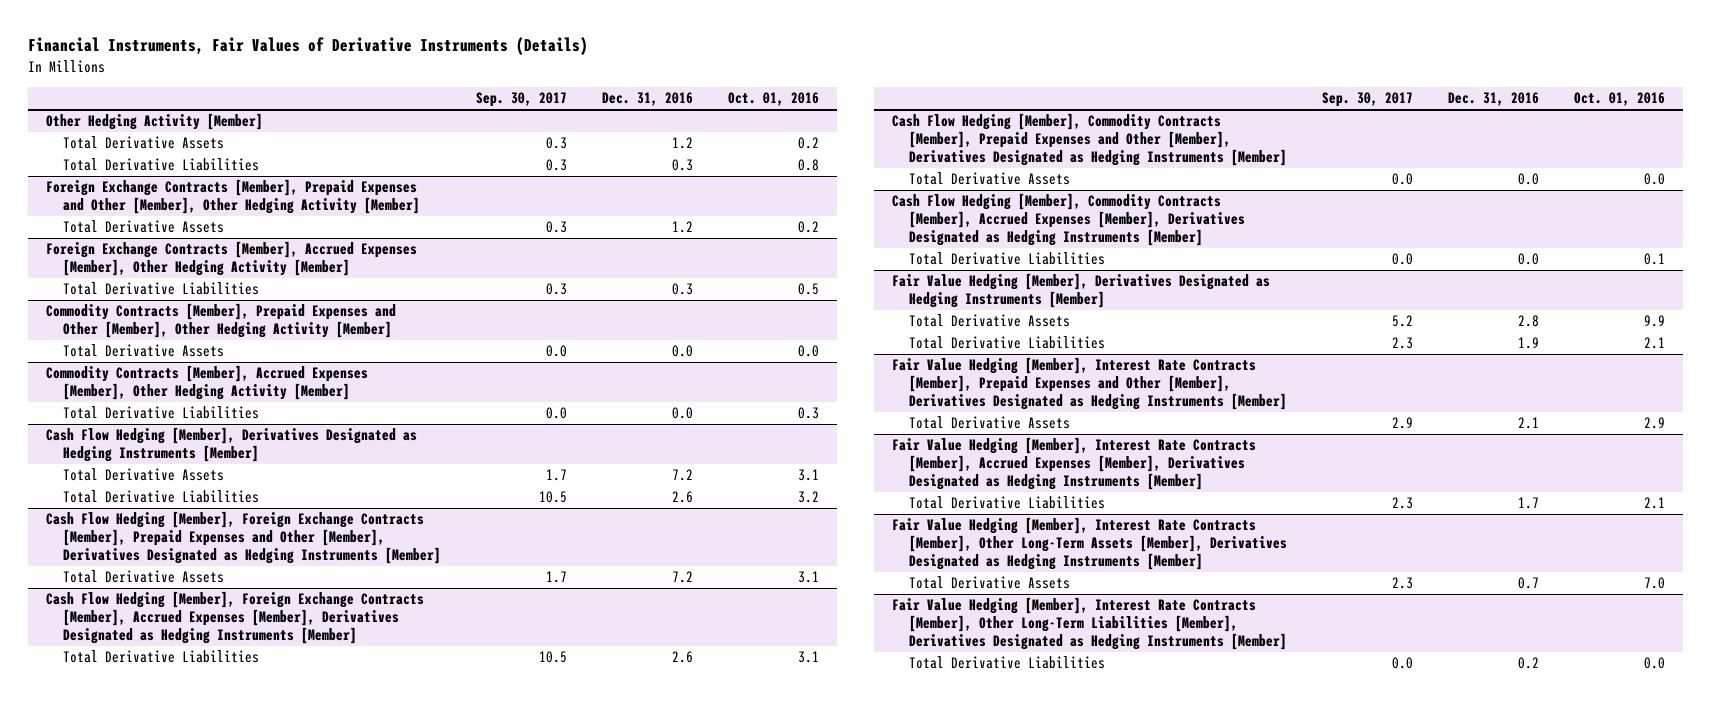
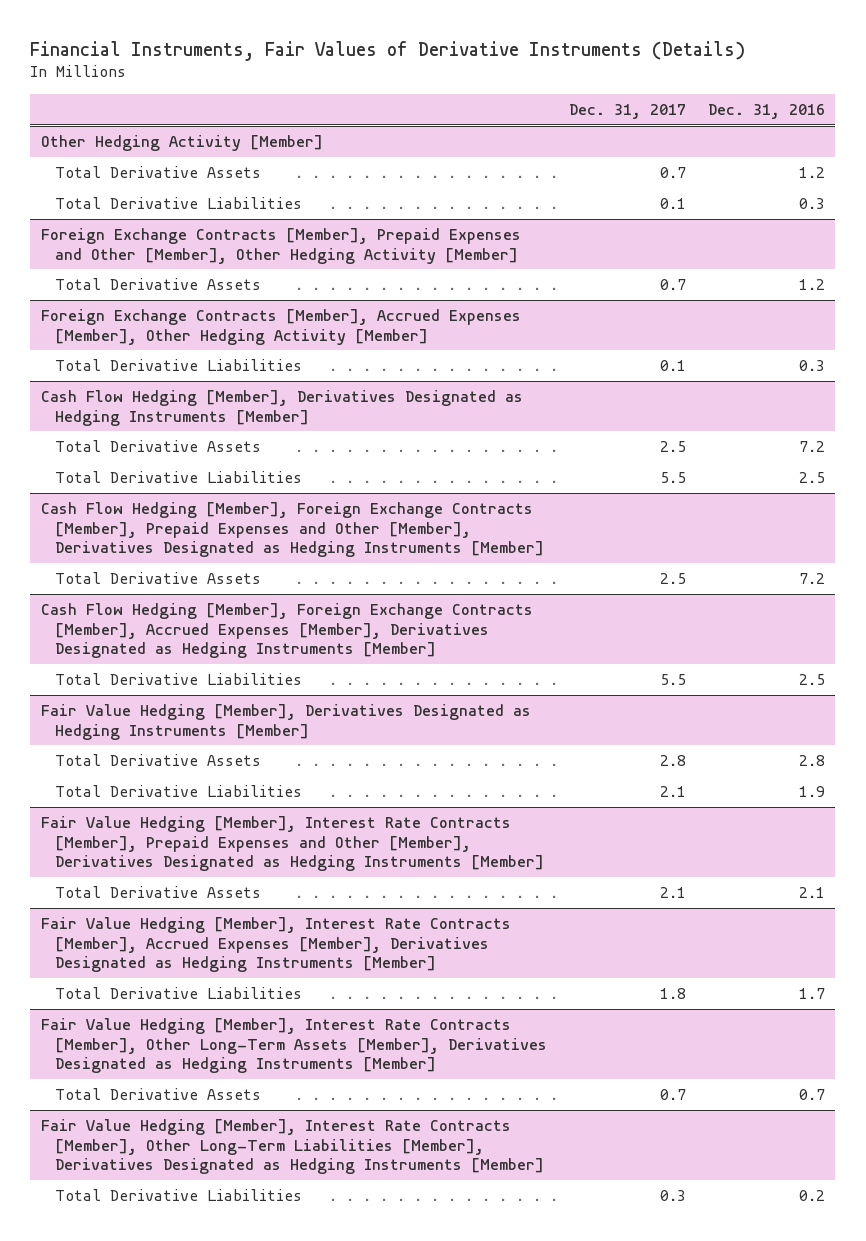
- | Sep. 30, 2017 | Dec. 31, 2016 | Oct. 01, 2016
+ | Dec. 31, 2017 | Dec. 31, 2016
- Commodity Contracts [Member], Prepaid Expenses and Other [Member], Other Hedging Activity [Member]
- Total Derivative Assets | 0.0 | 0.0 | 0.0
- Commodity Contracts [Member], Accrued Expenses [Member], Other Hedging Activity [Member]
- Total Derivative Liabilities | 0.0 | 0.0 | 0.3
@ Cash Flow Hedging [Member], Derivatives Designated as Hedging Instruments [Member]
- Total Derivative Liabilities | 10.5 | 2.6 | 3.2
+ Total Derivative Liabilities | 5.5 | 2.5
@ Cash Flow Hedging [Member], Foreign Exchange Contracts [Member], Accrued Expenses [Member], Derivatives Designated as Hedging Instruments [Member]
- Total Derivative Liabilities | 10.5 | 2.6 | 3.1
- Cash Flow Hedging [Member], Commodity Contracts [Member], Prepaid Expenses and Other [Member], Derivatives Designated as Hedging Instruments [Member]
- Total Derivative Assets | 0.0 | 0.0 | 0.0
- Cash Flow Hedging [Member], Commodity Contracts [Member], Accrued Expenses [Member], Derivatives Designated as Hedging Instruments [Member]
- Total Derivative Liabilities | 0.0 | 0.0 | 0.1
@ Cash Flow Hedging [Member], Foreign Exchange Contracts [Member], Accrued Expenses [Member], Derivatives Designated as Hedging Instruments [Member]
+ Total Derivative Liabilities | 5.5 | 2.5

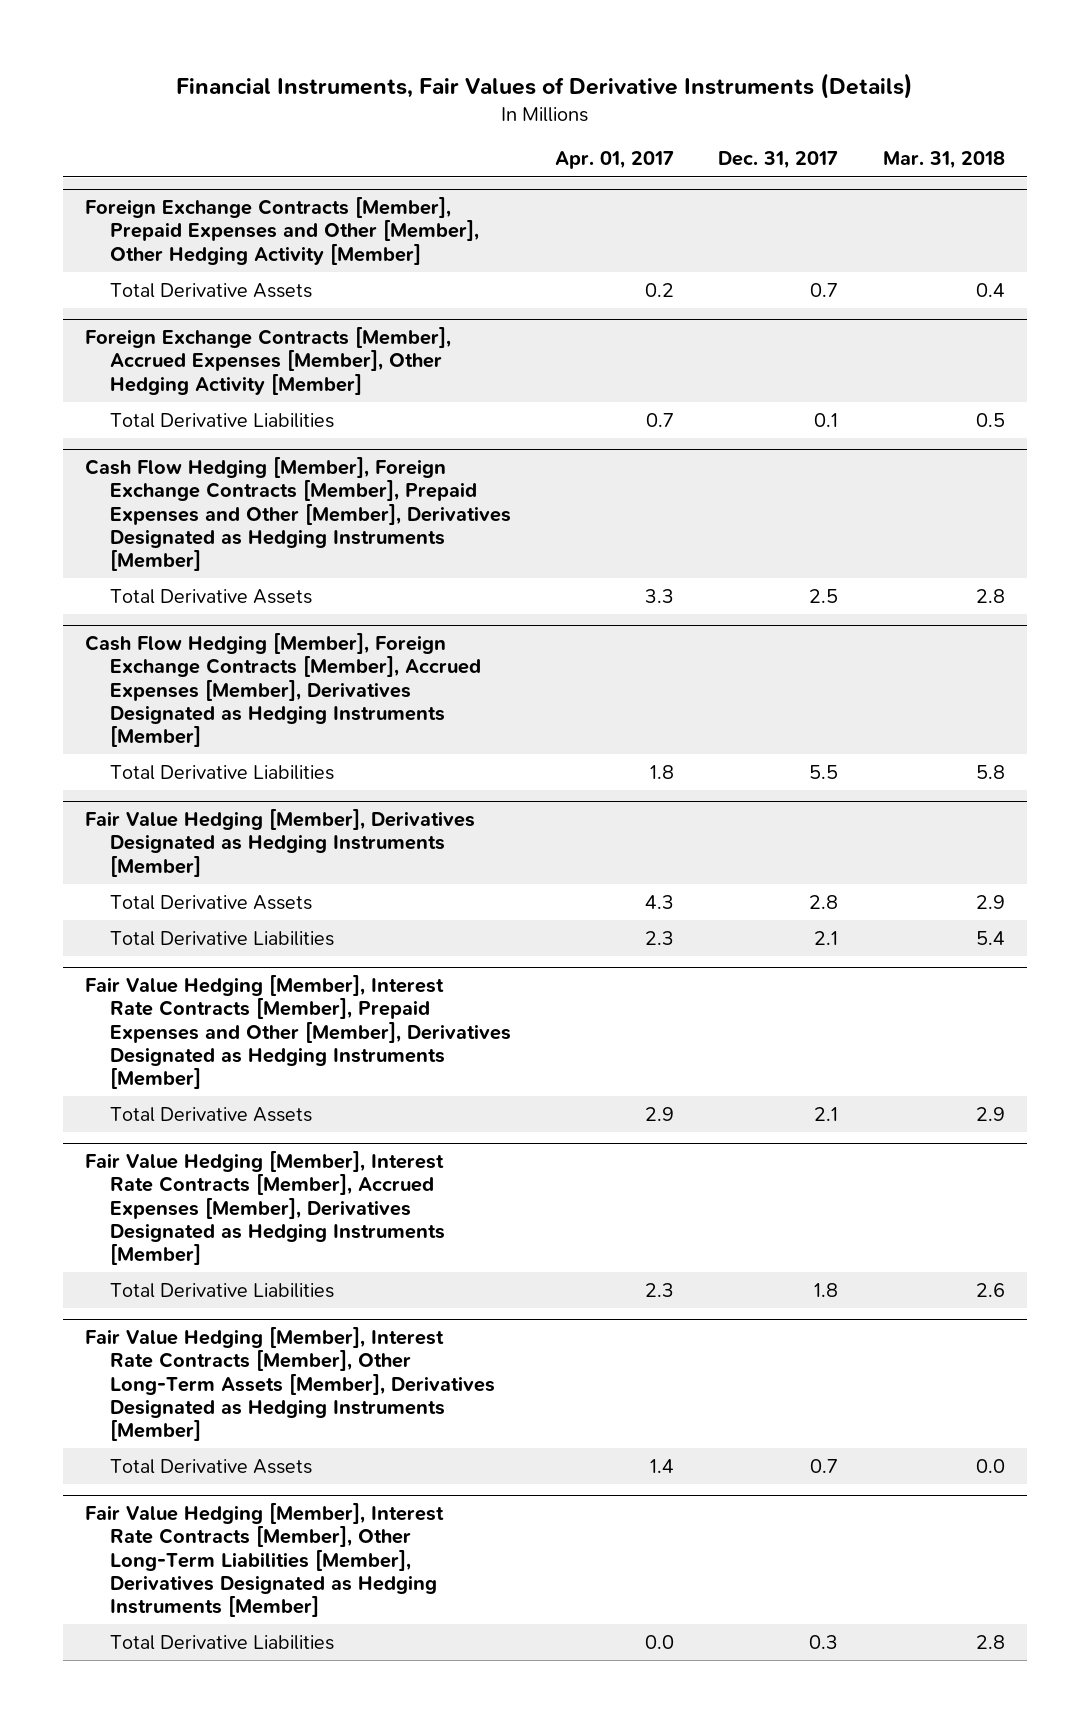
- | Dec. 31, 2017 | Dec. 31, 2016
+ | Apr. 01, 2017 | Dec. 31, 2017 | Mar. 31, 2018
- Other Hedging Activity [Member]
- Total Derivative Assets | 0.7 | 1.2
- Total Derivative Liabilities | 0.1 | 0.3
- Cash Flow Hedging [Member], Derivatives Designated as Hedging Instruments [Member]
- Total Derivative Assets | 2.5 | 7.2
- Total Derivative Liabilities | 5.5 | 2.5

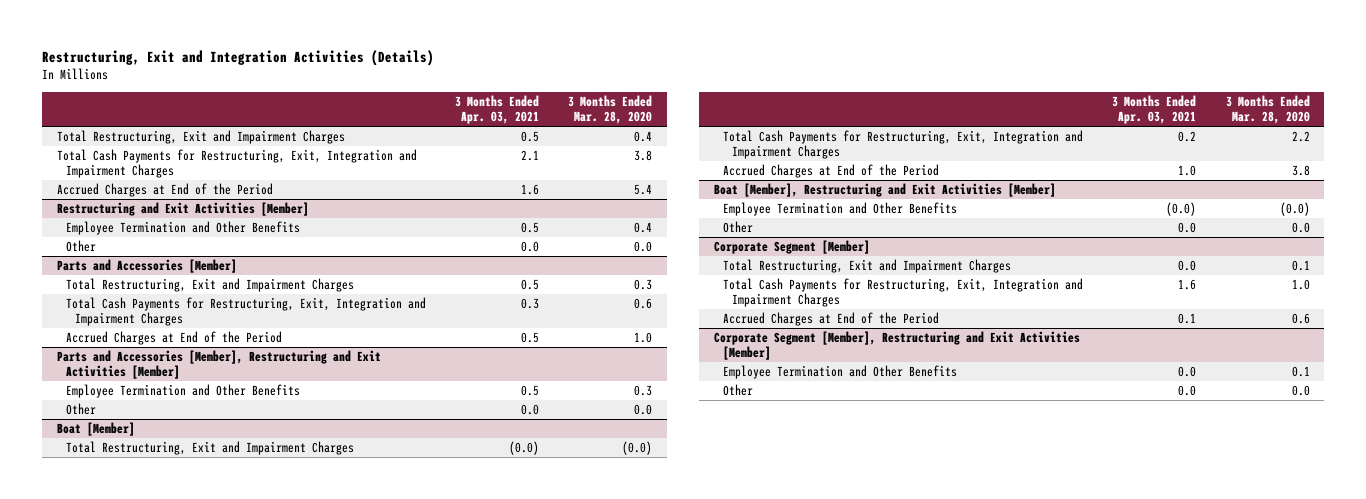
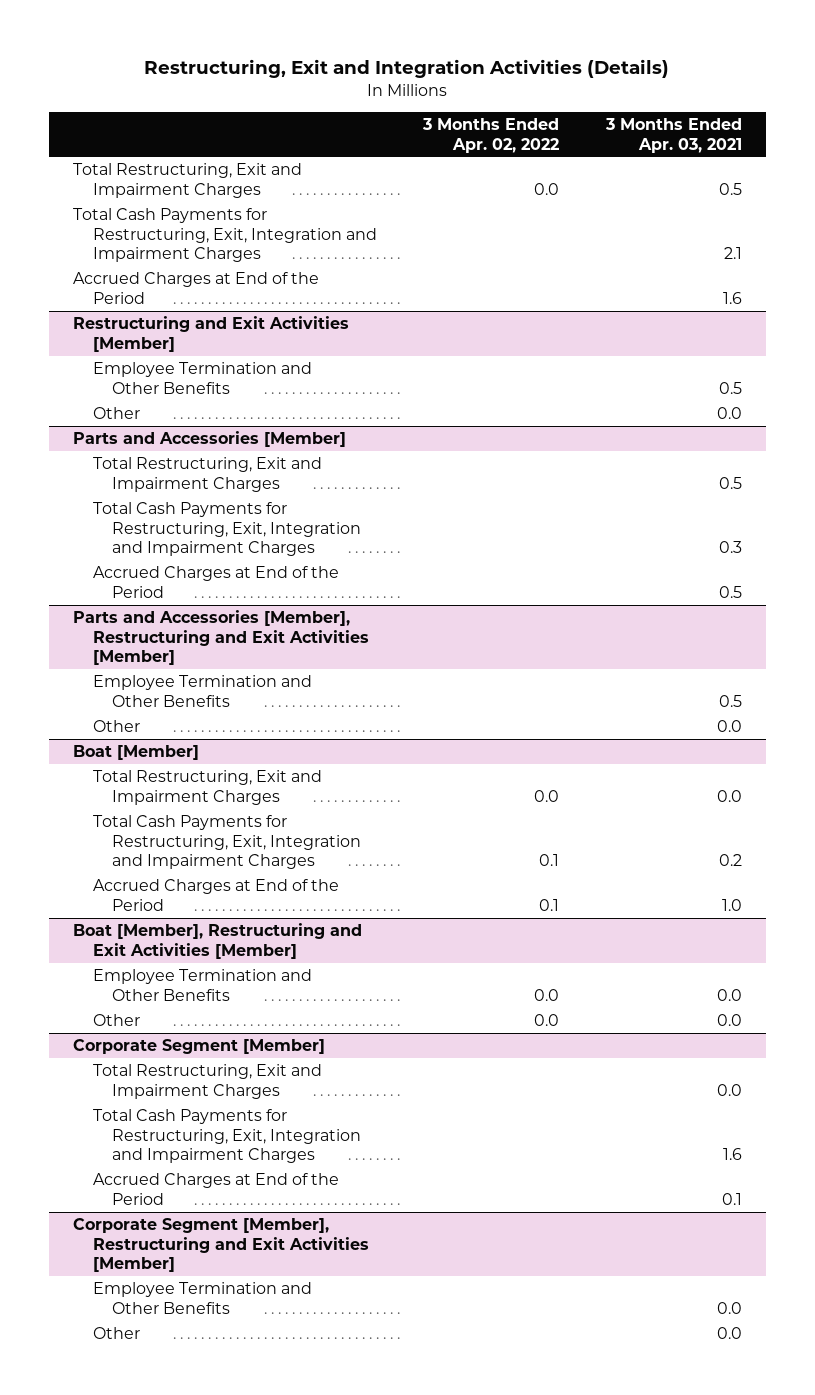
- | 3 Months Ended Apr. 03, 2021 | 3 Months Ended Mar. 28, 2020
+ | 3 Months Ended Apr. 02, 2022 | 3 Months Ended Apr. 03, 2021
@ Boat [Member]
- Total Restructuring, Exit and Impairment Charges | (0.0) | (0.0)
+ Total Restructuring, Exit and Impairment Charges | 0.0 | 0.0
@ Boat [Member], Restructuring and Exit Activities [Member]
- Employee Termination and Other Benefits | (0.0) | (0.0)
+ Employee Termination and Other Benefits | 0.0 | 0.0

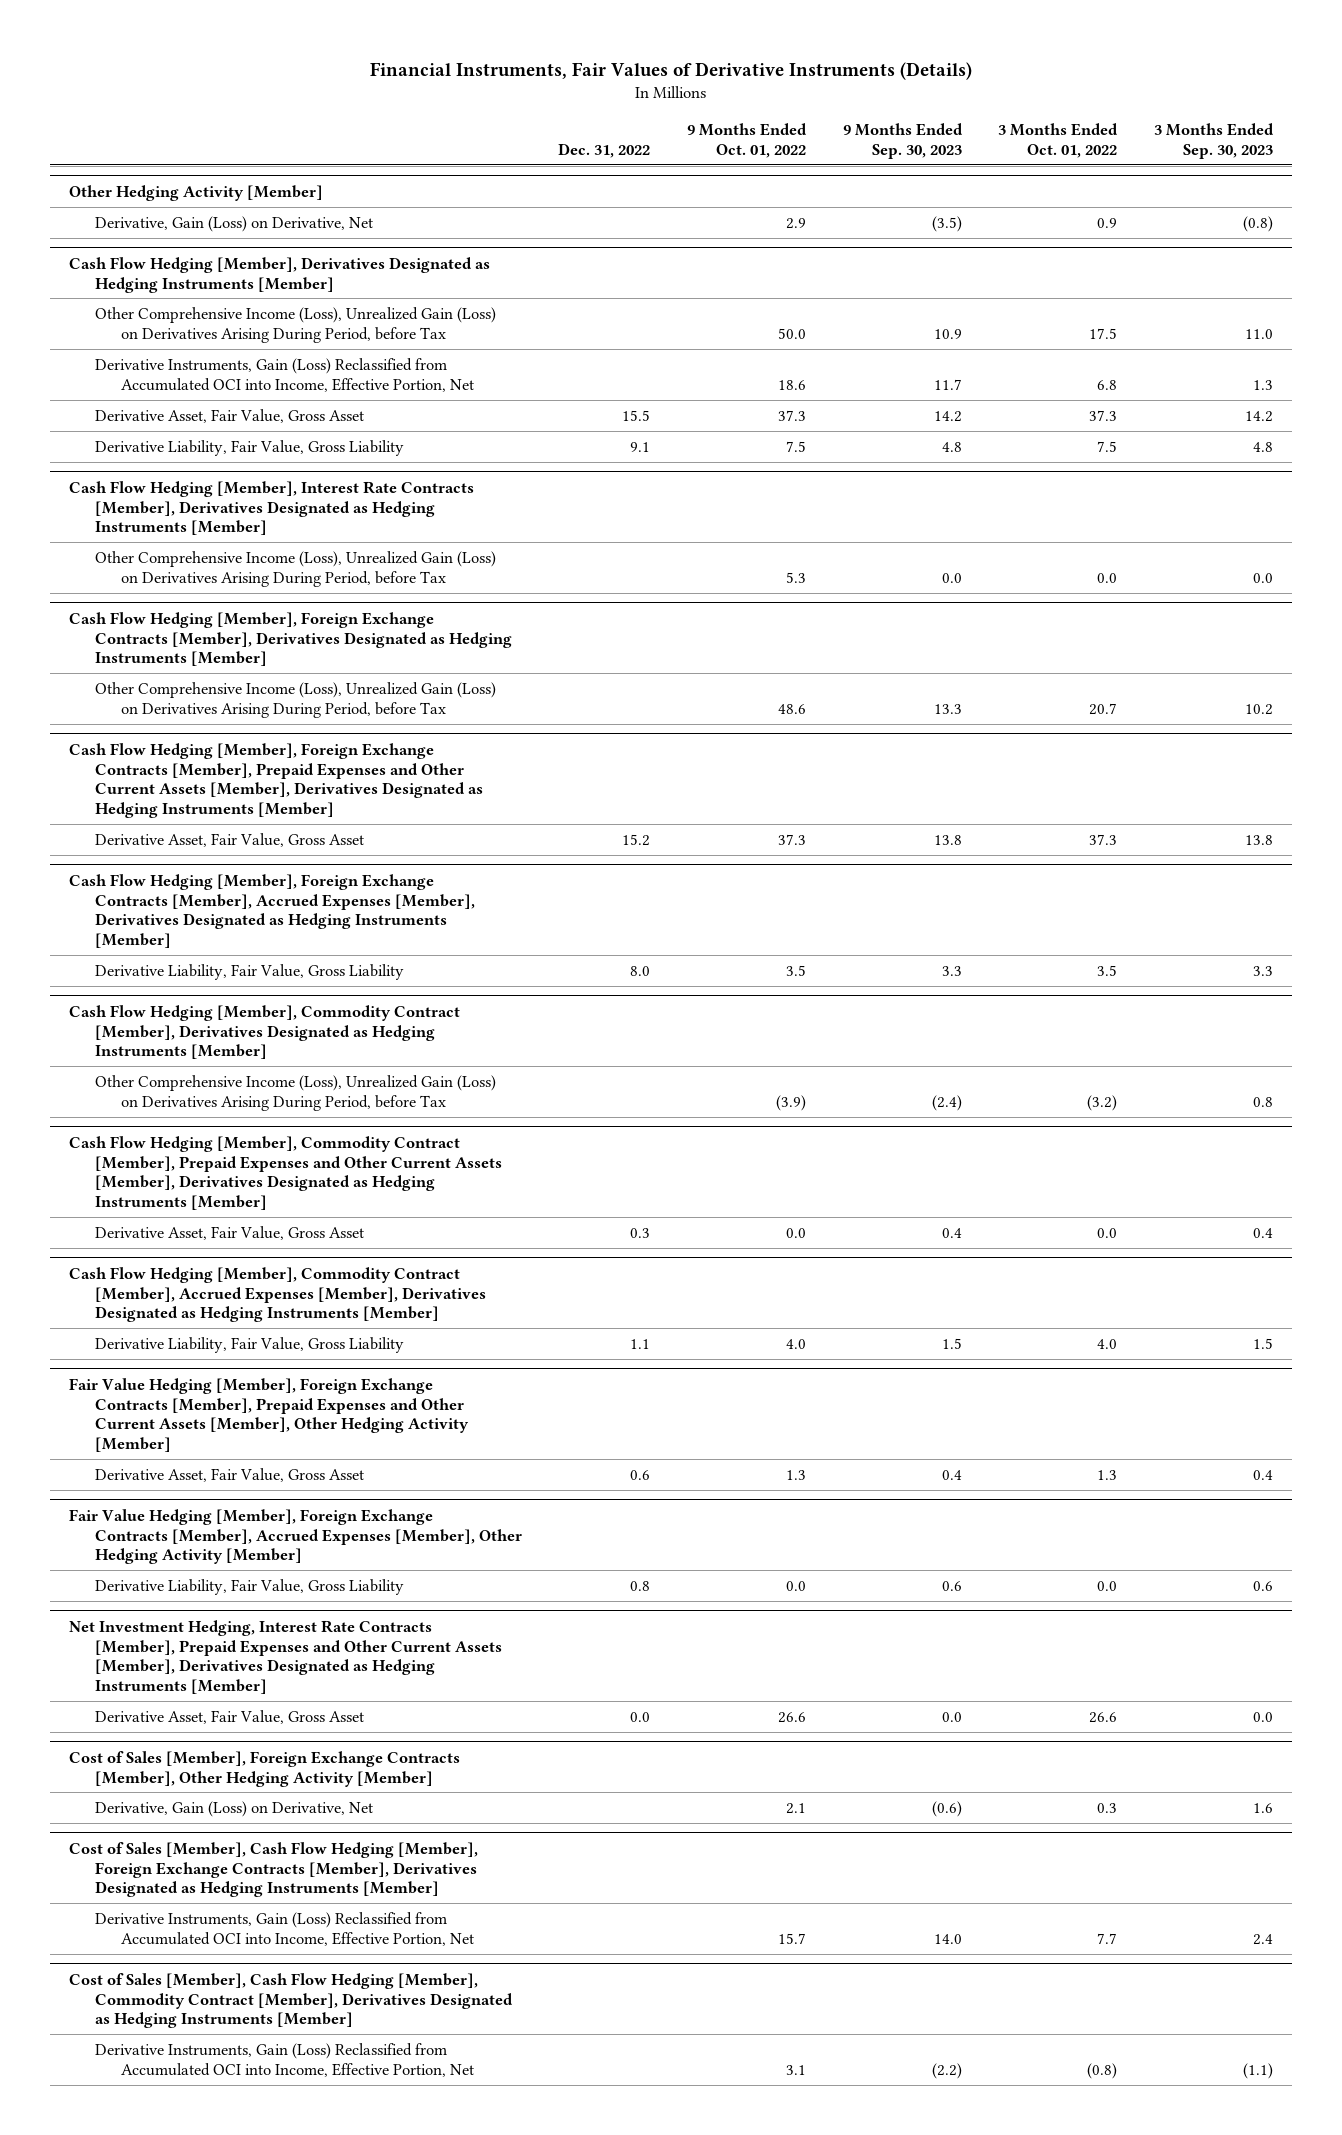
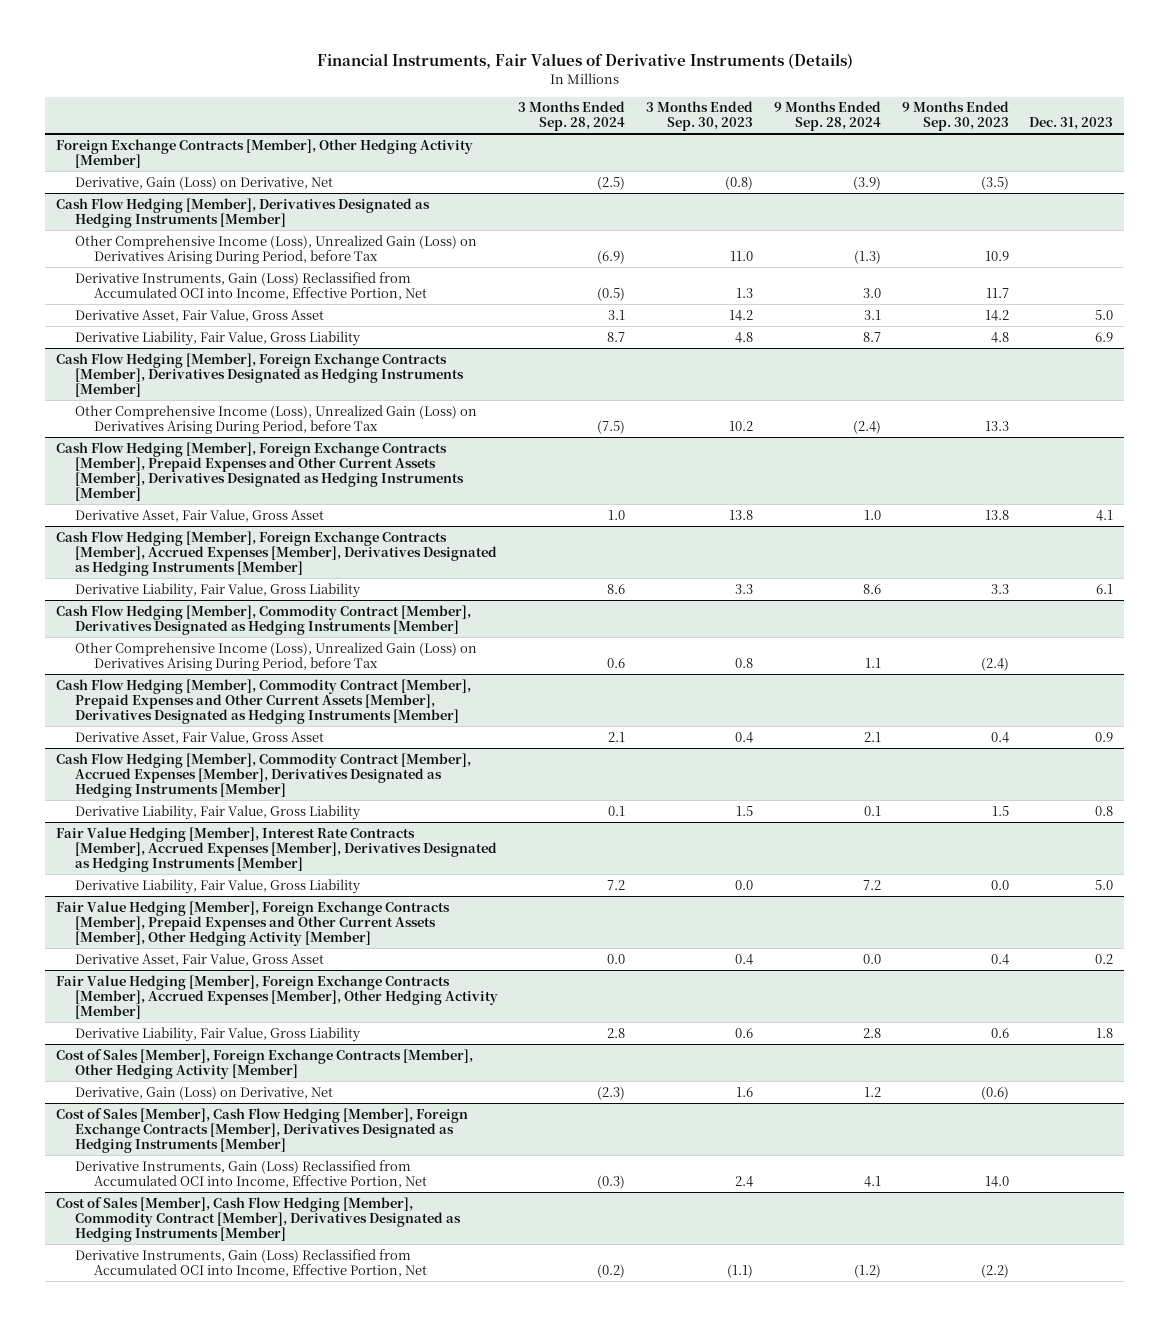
- | Dec. 31, 2022 | 9 Months Ended Oct. 01, 2022 | 9 Months Ended Sep. 30, 2023 | 3 Months Ended Oct. 01, 2022 | 3 Months Ended Sep. 30, 2023
+ | 3 Months Ended Sep. 28, 2024 | 3 Months Ended Sep. 30, 2023 | 9 Months Ended Sep. 28, 2024 | 9 Months Ended Sep. 30, 2023 | Dec. 31, 2023
- Other Hedging Activity [Member]
+ Foreign Exchange Contracts [Member], Other Hedging Activity [Member]
- Cash Flow Hedging [Member], Interest Rate Contracts [Member], Derivatives Designated as Hedging Instruments [Member]
- Other Comprehensive Income (Loss), Unrealized Gain (Loss) on Derivatives Arising During Period, before Tax | | 5.3 | 0.0 | 0.0 | 0.0
+ Fair Value Hedging [Member], Interest Rate Contracts [Member], Accrued Expenses [Member], Derivatives Designated as Hedging Instruments [Member]
+ Derivative Liability, Fair Value, Gross Liability | 7.2 | 0.0 | 7.2 | 0.0 | 5.0
- Net Investment Hedging, Interest Rate Contracts [Member], Prepaid Expenses and Other Current Assets [Member], Derivatives Designated as Hedging Instruments [Member]
- Derivative Asset, Fair Value, Gross Asset | 0.0 | 26.6 | 0.0 | 26.6 | 0.0

